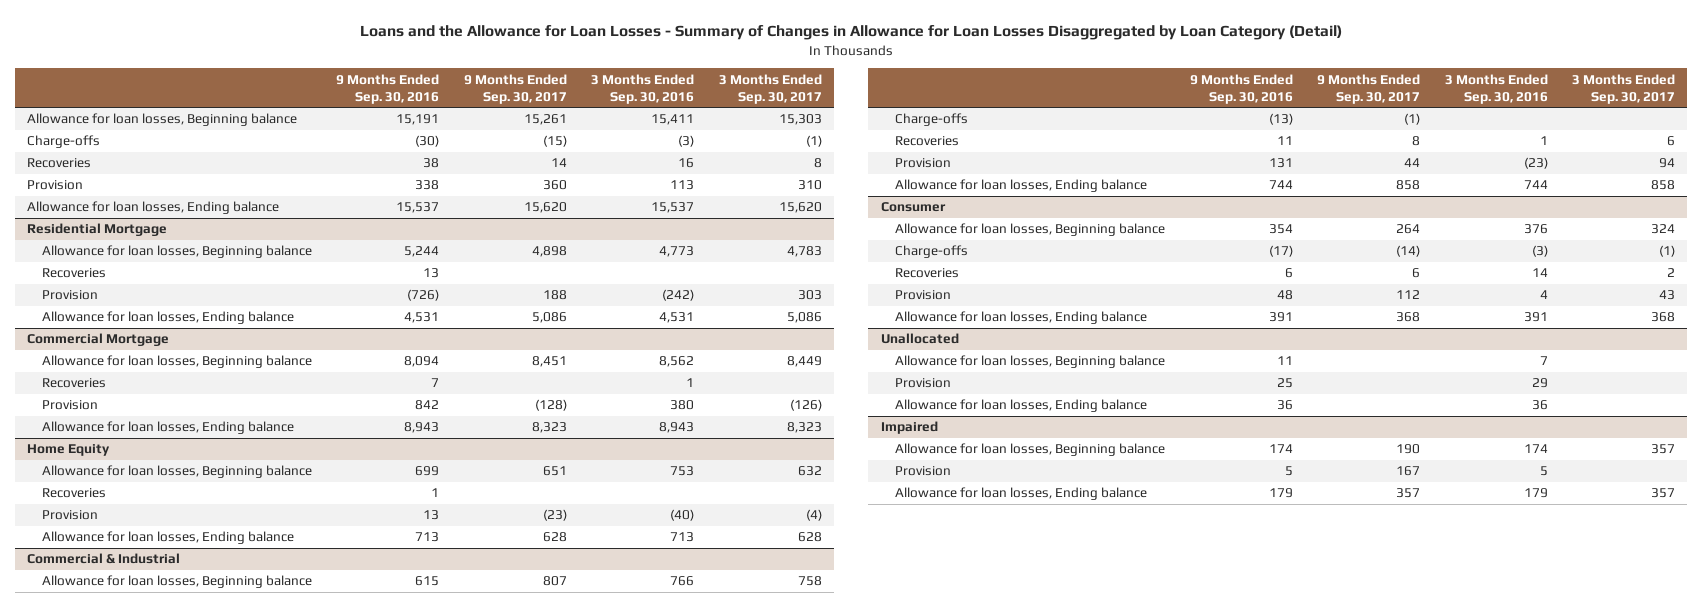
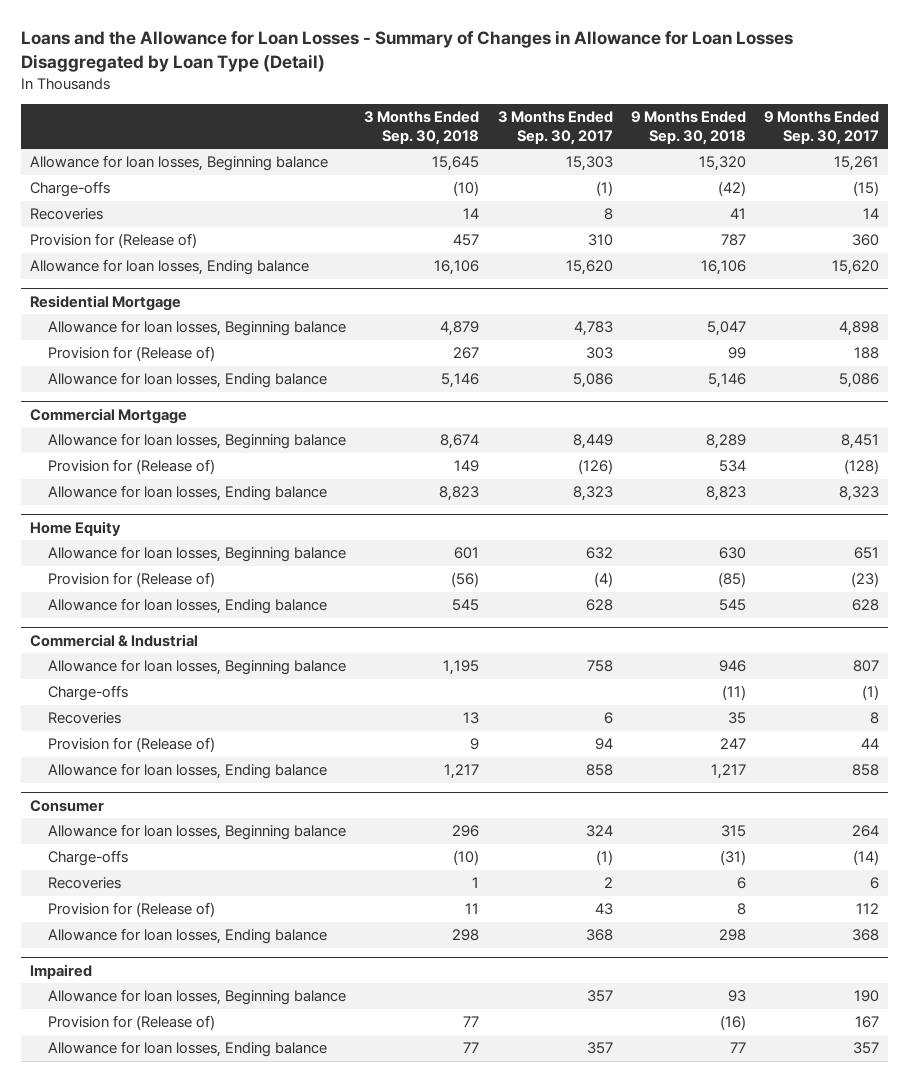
- Loans and the Allowance for Loan Losses - Summary of Changes in Allowance for Loan Losses Disaggregated by Loan Category (Detail)
+ Loans and the Allowance for Loan Losses - Summary of Changes in Allowance for Loan Losses Disaggregated by Loan Type (Detail)
- | 9 Months Ended Sep. 30, 2016 | 9 Months Ended Sep. 30, 2017 | 3 Months Ended Sep. 30, 2016 | 3 Months Ended Sep. 30, 2017
+ | 3 Months Ended Sep. 30, 2018 | 3 Months Ended Sep. 30, 2017 | 9 Months Ended Sep. 30, 2018 | 9 Months Ended Sep. 30, 2017
- Provision | 338 | 360 | 113 | 310
+ Provision for (Release of) | 457 | 310 | 787 | 360
@ Residential Mortgage
- Recoveries | 13 | | |
- Provision | (726) | 188 | (242) | 303
+ Provision for (Release of) | 267 | 303 | 99 | 188
@ Commercial Mortgage
- Recoveries | 7 | | 1 |
- Provision | 842 | (128) | 380 | (126)
+ Provision for (Release of) | 149 | (126) | 534 | (128)
@ Home Equity
- Recoveries | 1 | | |
- Provision | 13 | (23) | (40) | (4)
+ Provision for (Release of) | (56) | (4) | (85) | (23)
@ Commercial & Industrial
- Provision | 131 | 44 | (23) | 94
+ Provision for (Release of) | 9 | 94 | 247 | 44
@ Consumer
- Provision | 48 | 112 | 4 | 43
+ Provision for (Release of) | 11 | 43 | 8 | 112
- Unallocated
- Allowance for loan losses, Beginning balance | 11 | | 7 |
- Provision | 25 | | 29 |
- Allowance for loan losses, Ending balance | 36 | | 36 |
@ Impaired
- Provision | 5 | 167 | 5 |
+ Provision for (Release of) | 77 | | (16) | 167

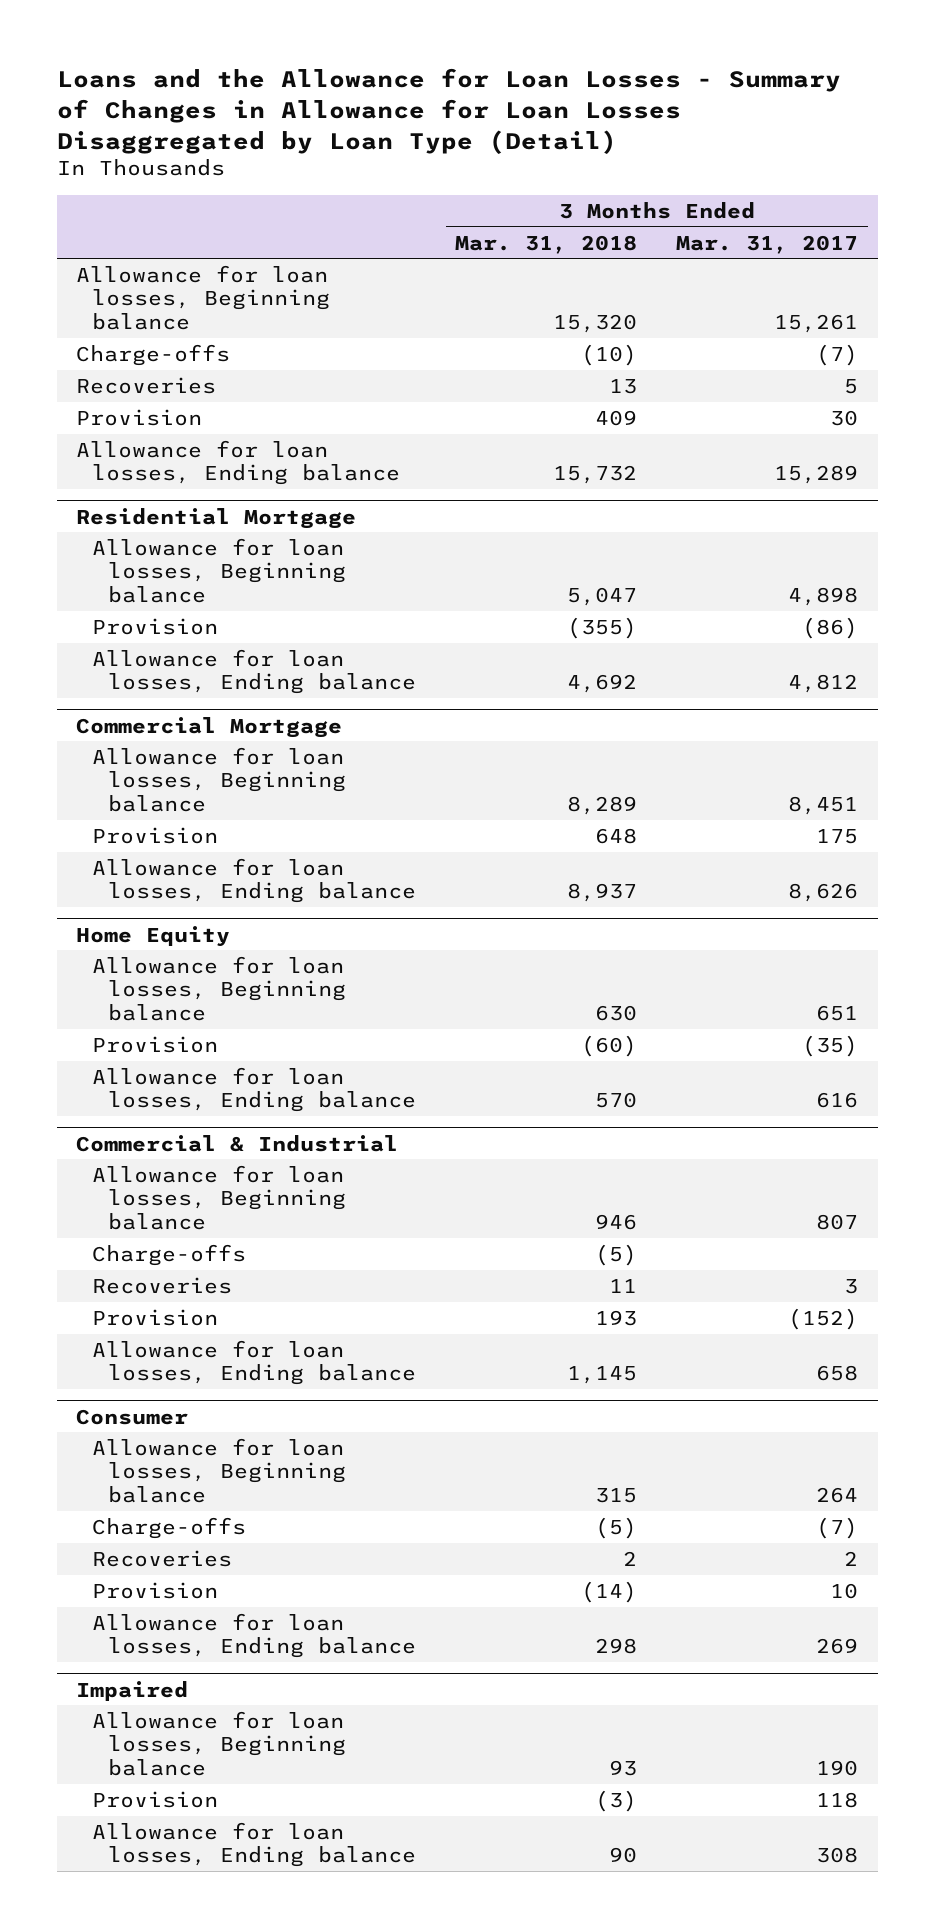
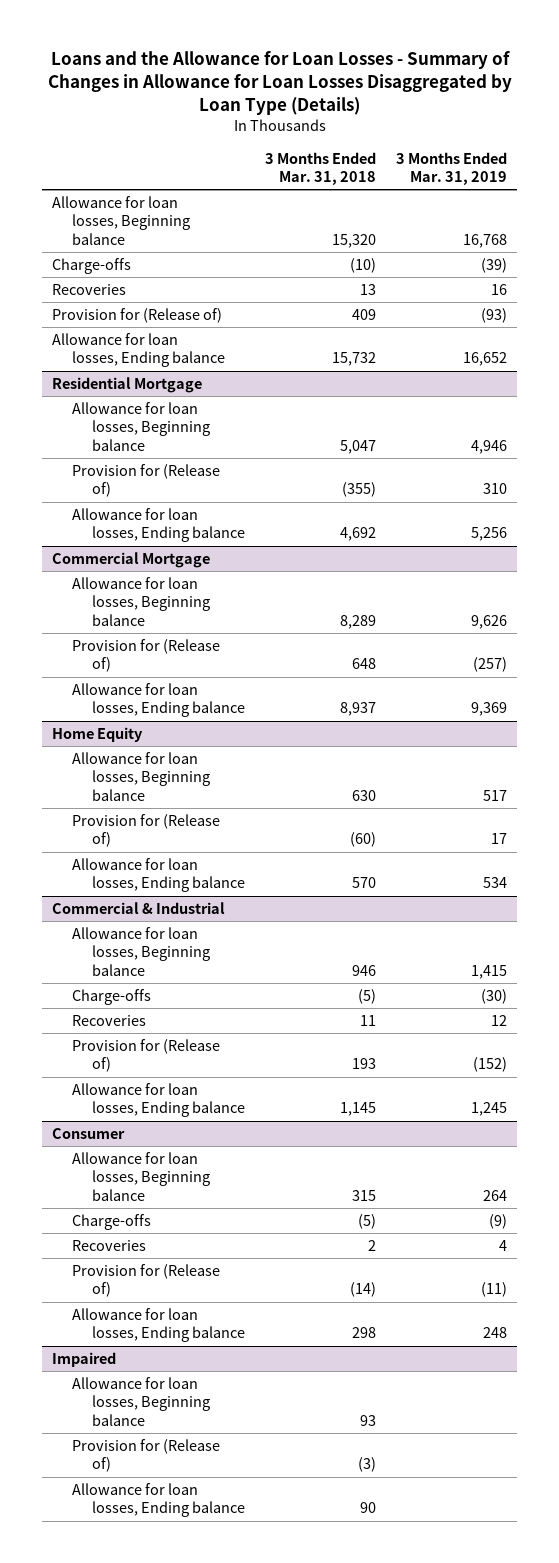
- Loans and the Allowance for Loan Losses - Summary of Changes in Allowance for Loan Losses Disaggregated by Loan Type (Detail)
+ Loans and the Allowance for Loan Losses - Summary of Changes in Allowance for Loan Losses Disaggregated by Loan Type (Details)
- | 3 Months Ended Mar. 31, 2018 | 3 Months Ended Mar. 31, 2017
+ | 3 Months Ended Mar. 31, 2018 | 3 Months Ended Mar. 31, 2019
- Provision | 409 | 30
+ Provision for (Release of) | 409 | (93)
@ Residential Mortgage
- Provision | (355) | (86)
+ Provision for (Release of) | (355) | 310
@ Commercial Mortgage
- Provision | 648 | 175
+ Provision for (Release of) | 648 | (257)
@ Home Equity
- Provision | (60) | (35)
+ Provision for (Release of) | (60) | 17
@ Commercial & Industrial
- Provision | 193 | (152)
+ Provision for (Release of) | 193 | (152)
@ Consumer
- Provision | (14) | 10
+ Provision for (Release of) | (14) | (11)
@ Impaired
- Provision | (3) | 118
+ Provision for (Release of) | (3) |

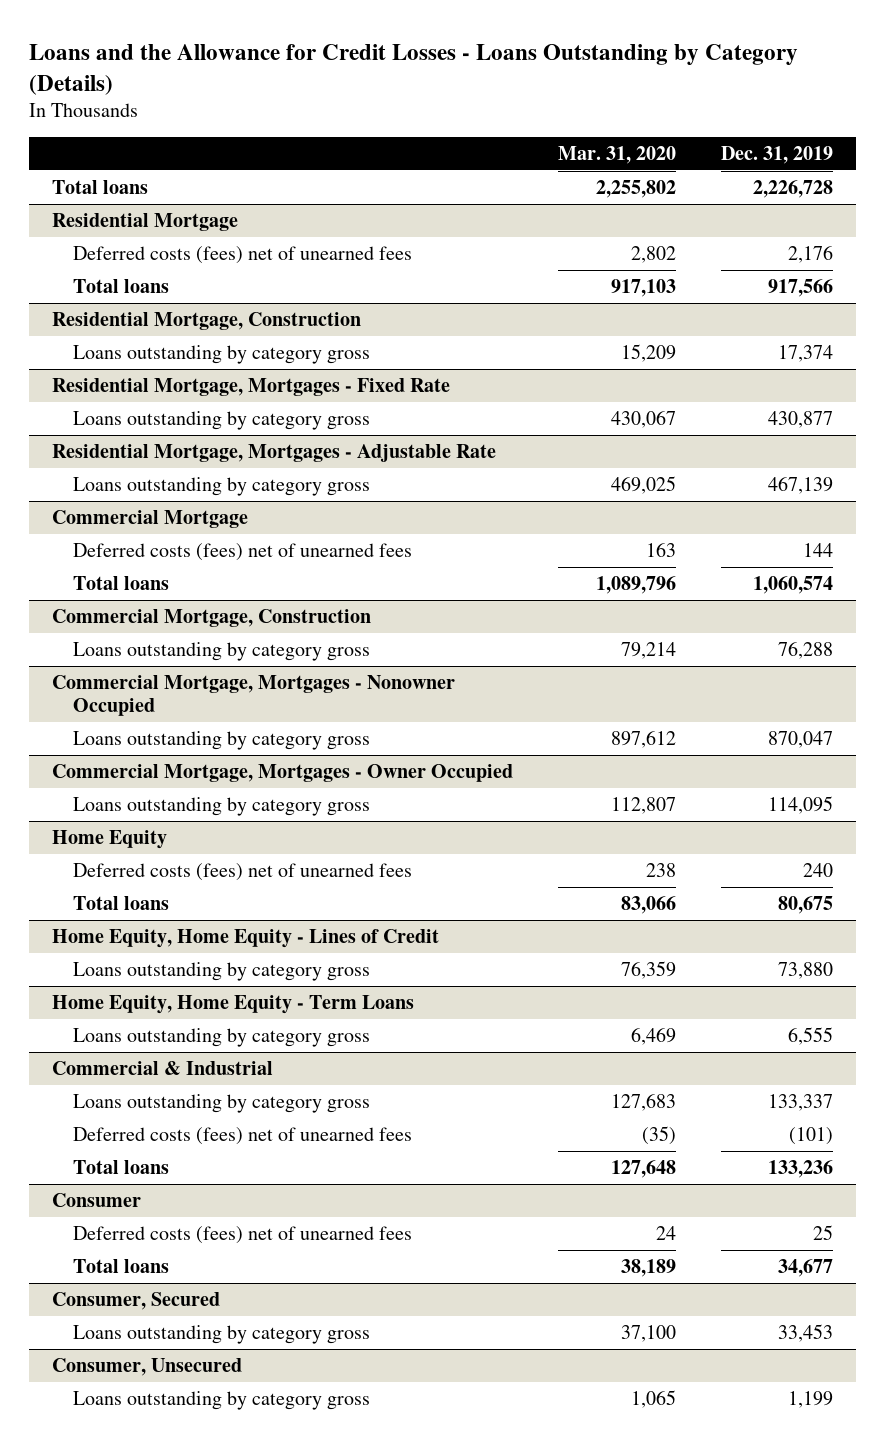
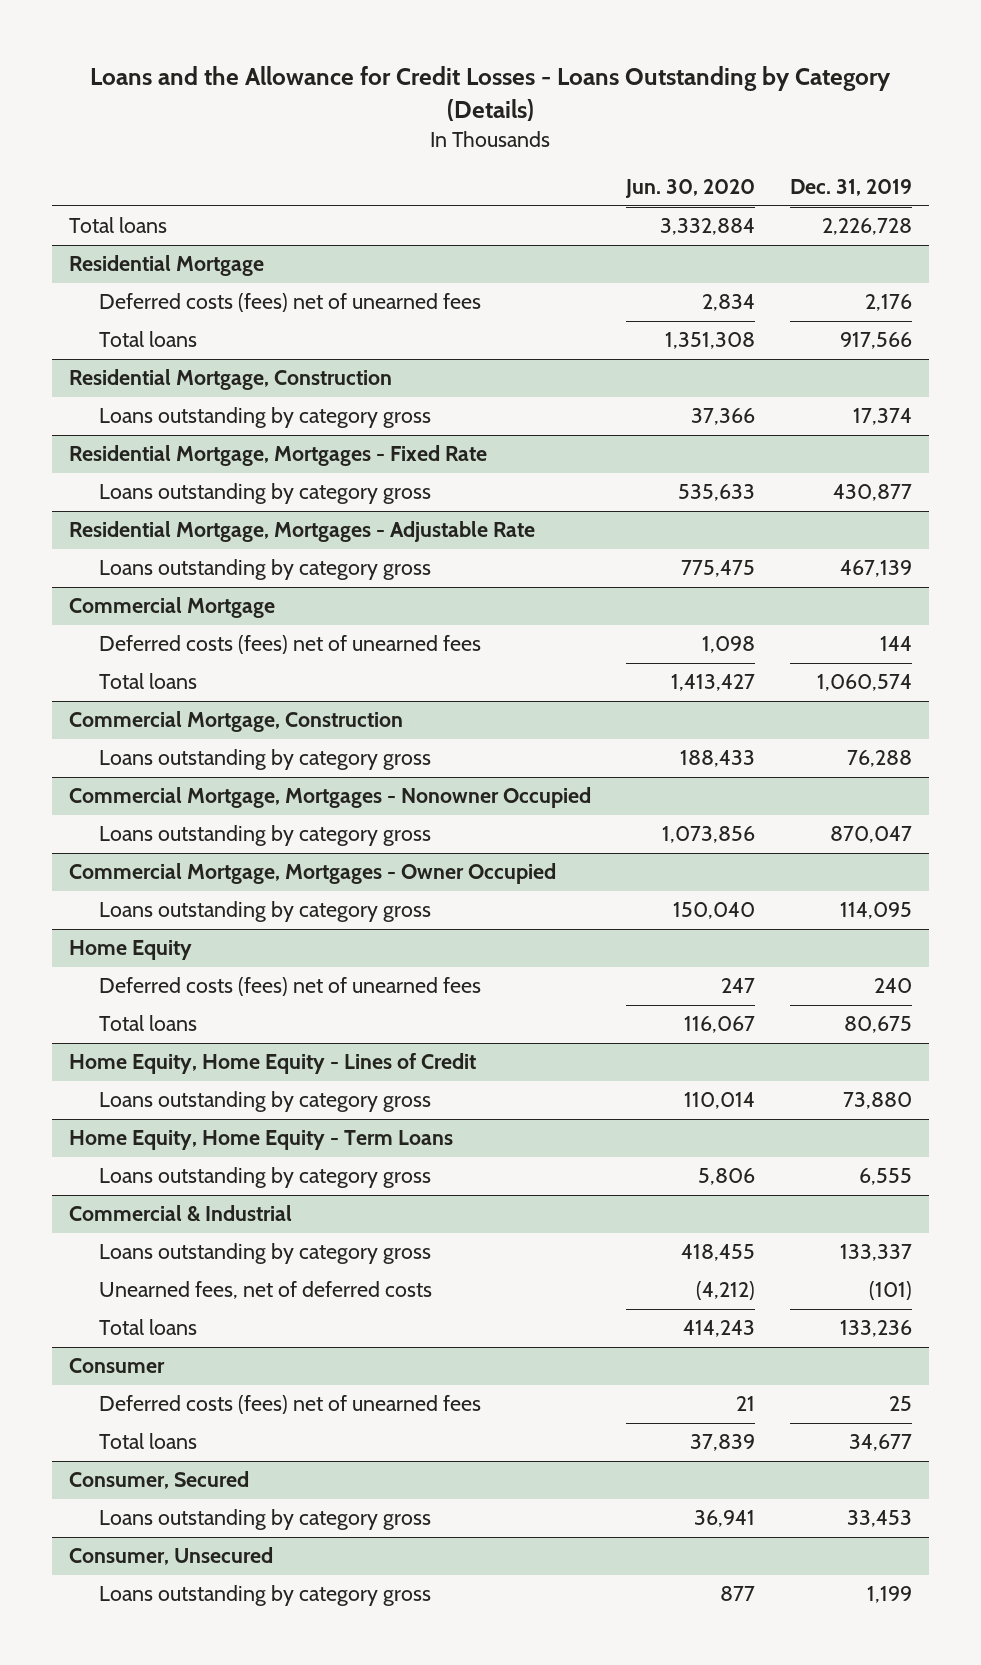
- | Mar. 31, 2020 | Dec. 31, 2019
+ | Jun. 30, 2020 | Dec. 31, 2019
@ Commercial & Industrial
- Deferred costs (fees) net of unearned fees | (35) | (101)
+ Unearned fees, net of deferred costs | (4,212) | (101)

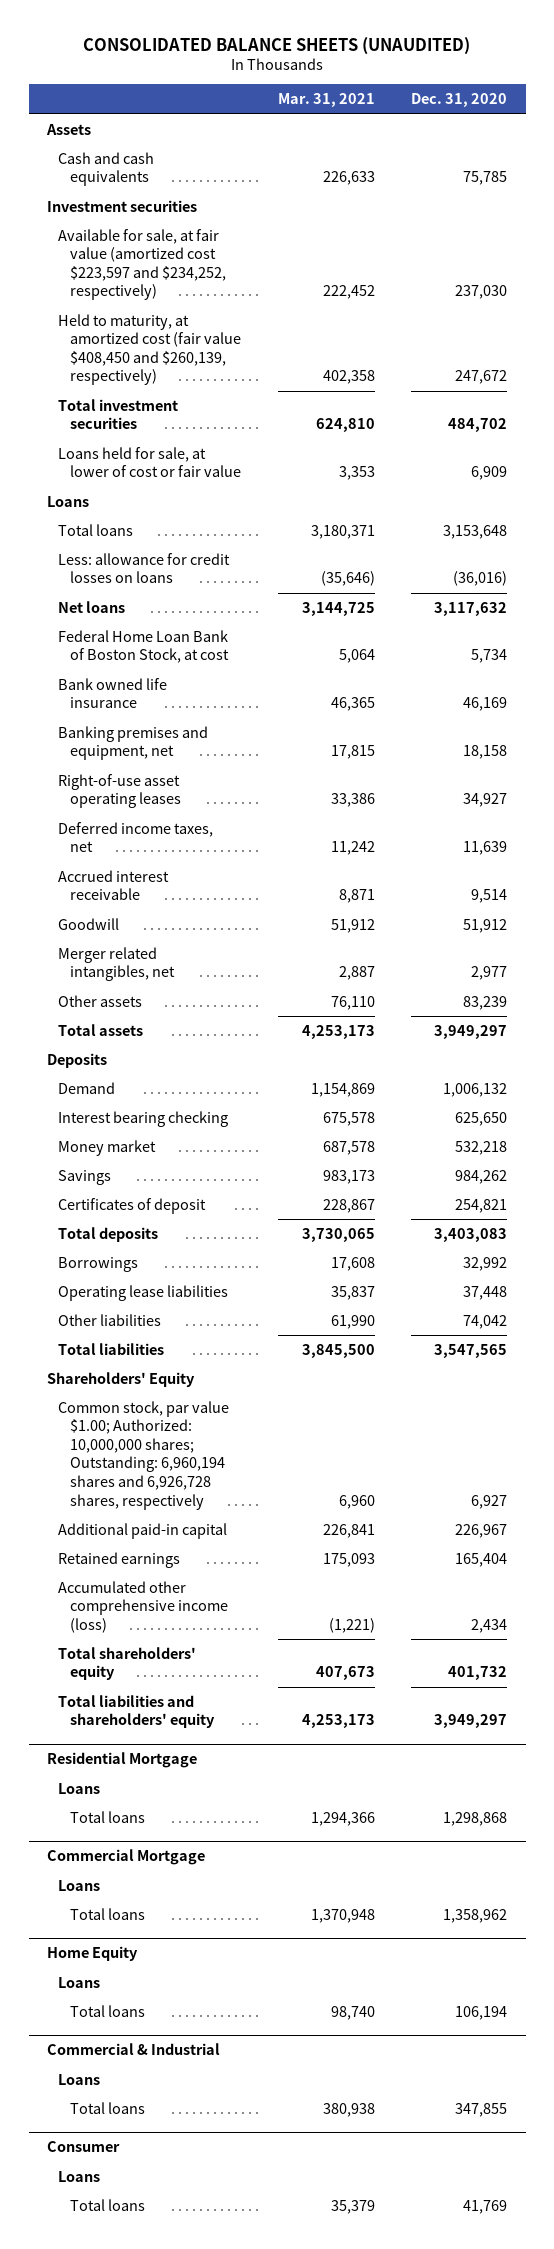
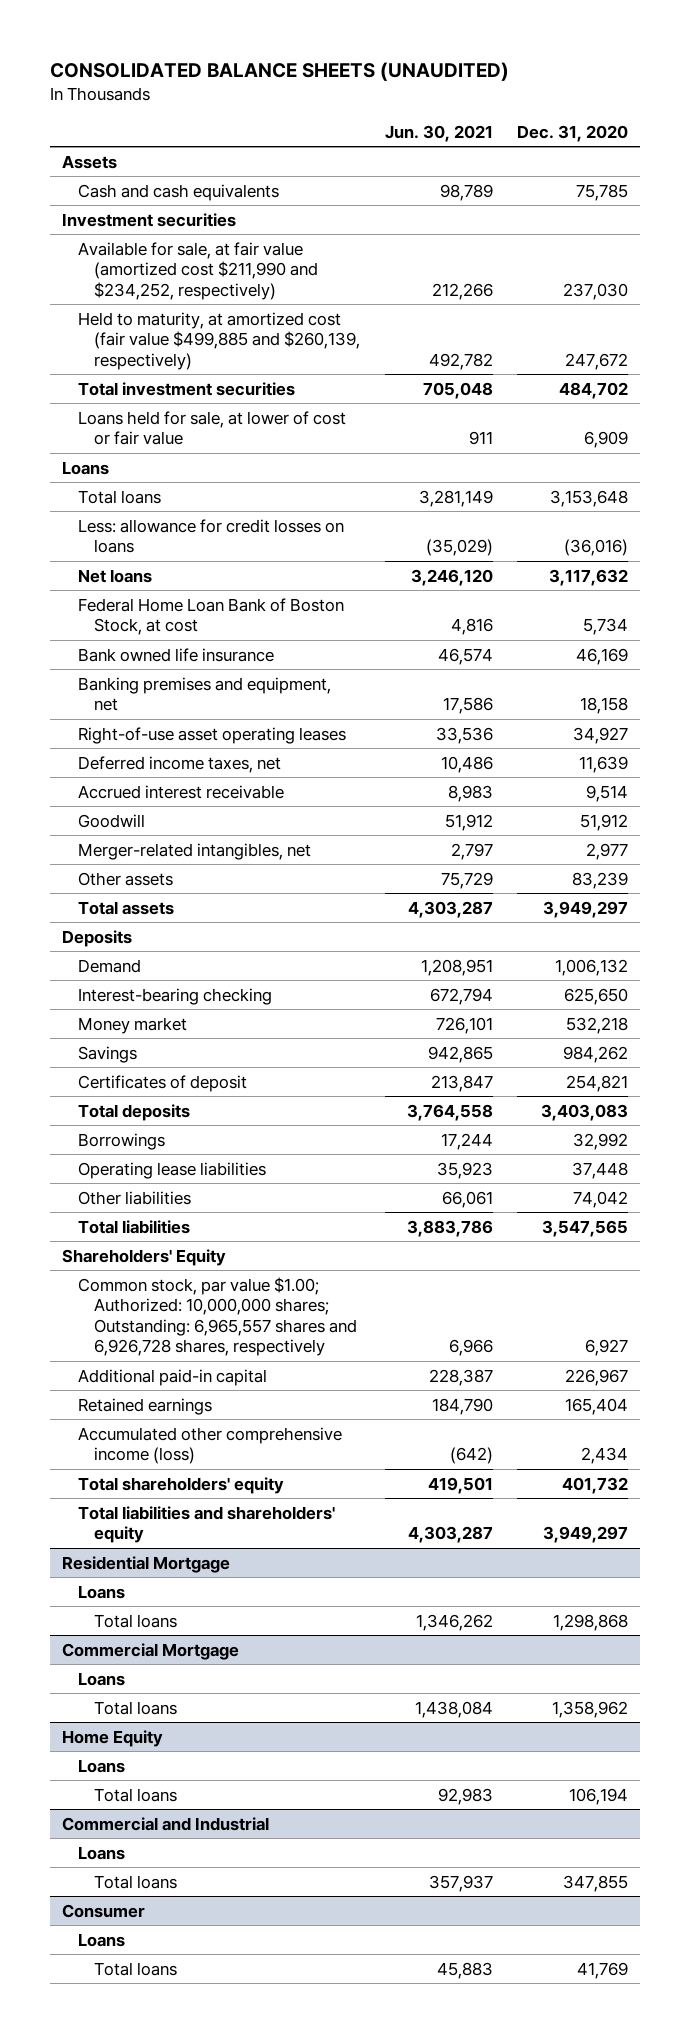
- | Mar. 31, 2021 | Dec. 31, 2020
+ | Jun. 30, 2021 | Dec. 31, 2020
- Available for sale, at fair value (amortized cost $223,597 and $234,252, respectively) | 222,452 | 237,030
- Held to maturity, at amortized cost (fair value $408,450 and $260,139, respectively) | 402,358 | 247,672
+ Available for sale, at fair value (amortized cost $211,990 and $234,252, respectively) | 212,266 | 237,030
+ Held to maturity, at amortized cost (fair value $499,885 and $260,139, respectively) | 492,782 | 247,672
- Merger related intangibles, net | 2,887 | 2,977
+ Merger-related intangibles, net | 2,797 | 2,977
- Interest bearing checking | 675,578 | 625,650
+ Interest-bearing checking | 672,794 | 625,650
- Common stock, par value $1.00; Authorized: 10,000,000 shares; Outstanding: 6,960,194 shares and 6,926,728 shares, respectively | 6,960 | 6,927
+ Common stock, par value $1.00; Authorized: 10,000,000 shares; Outstanding: 6,965,557 shares and 6,926,728 shares, respectively | 6,966 | 6,927
- Commercial & Industrial
+ Commercial and Industrial

